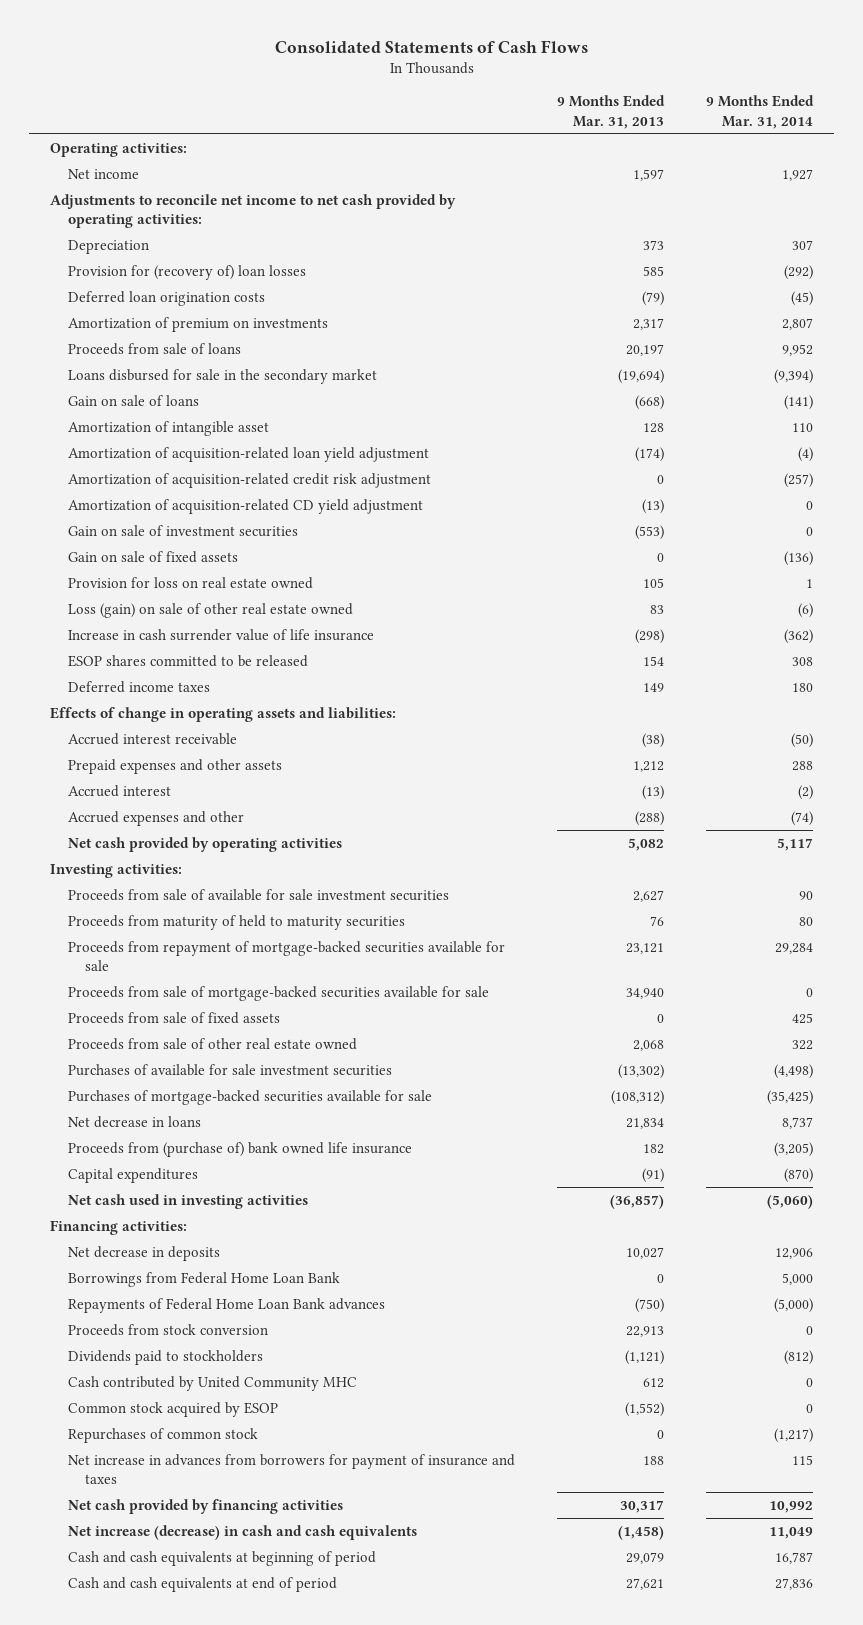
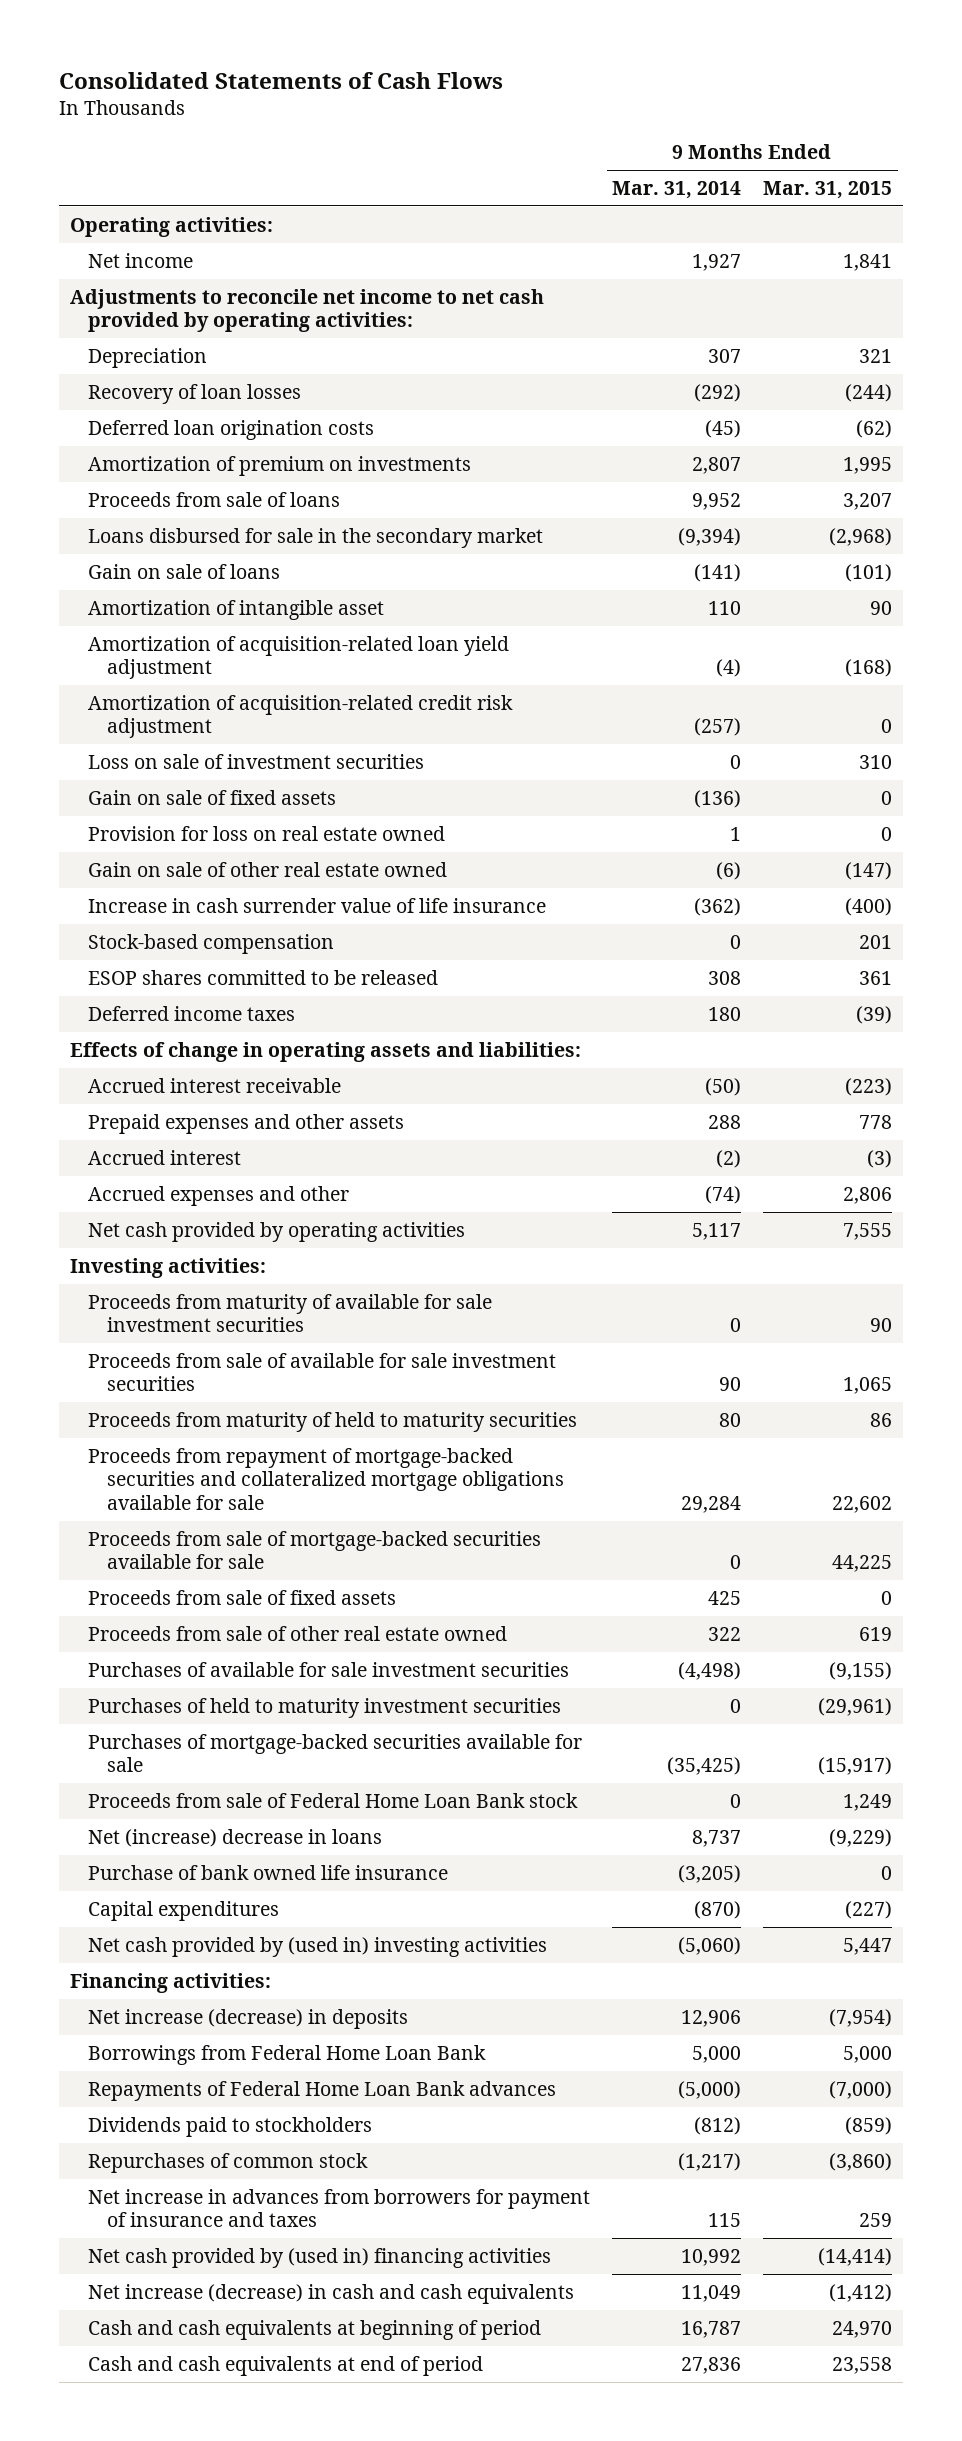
- | 9 Months Ended Mar. 31, 2013 | 9 Months Ended Mar. 31, 2014
+ | 9 Months Ended Mar. 31, 2014 | 9 Months Ended Mar. 31, 2015
- Provision for (recovery of) loan losses | 585 | (292)
+ Recovery of loan losses | (292) | (244)
- Amortization of acquisition-related CD yield adjustment | (13) | 0
- Gain on sale of investment securities | (553) | 0
+ Loss on sale of investment securities | 0 | 310
- Loss (gain) on sale of other real estate owned | 83 | (6)
+ Gain on sale of other real estate owned | (6) | (147)
+ Stock-based compensation | 0 | 201
+ Proceeds from maturity of available for sale investment securities | 0 | 90
- Proceeds from repayment of mortgage-backed securities available for sale | 23,121 | 29,284
+ Proceeds from repayment of mortgage-backed securities and collateralized mortgage obligations available for sale | 29,284 | 22,602
+ Purchases of held to maturity investment securities | 0 | (29,961)
- Net decrease in loans | 21,834 | 8,737
- Proceeds from (purchase of) bank owned life insurance | 182 | (3,205)
+ Proceeds from sale of Federal Home Loan Bank stock | 0 | 1,249
+ Net (increase) decrease in loans | 8,737 | (9,229)
+ Purchase of bank owned life insurance | (3,205) | 0
- Net cash used in investing activities | (36,857) | (5,060)
+ Net cash provided by (used in) investing activities | (5,060) | 5,447
- Net decrease in deposits | 10,027 | 12,906
+ Net increase (decrease) in deposits | 12,906 | (7,954)
- Proceeds from stock conversion | 22,913 | 0
- Cash contributed by United Community MHC | 612 | 0
- Common stock acquired by ESOP | (1,552) | 0
- Net cash provided by financing activities | 30,317 | 10,992
+ Net cash provided by (used in) financing activities | 10,992 | (14,414)

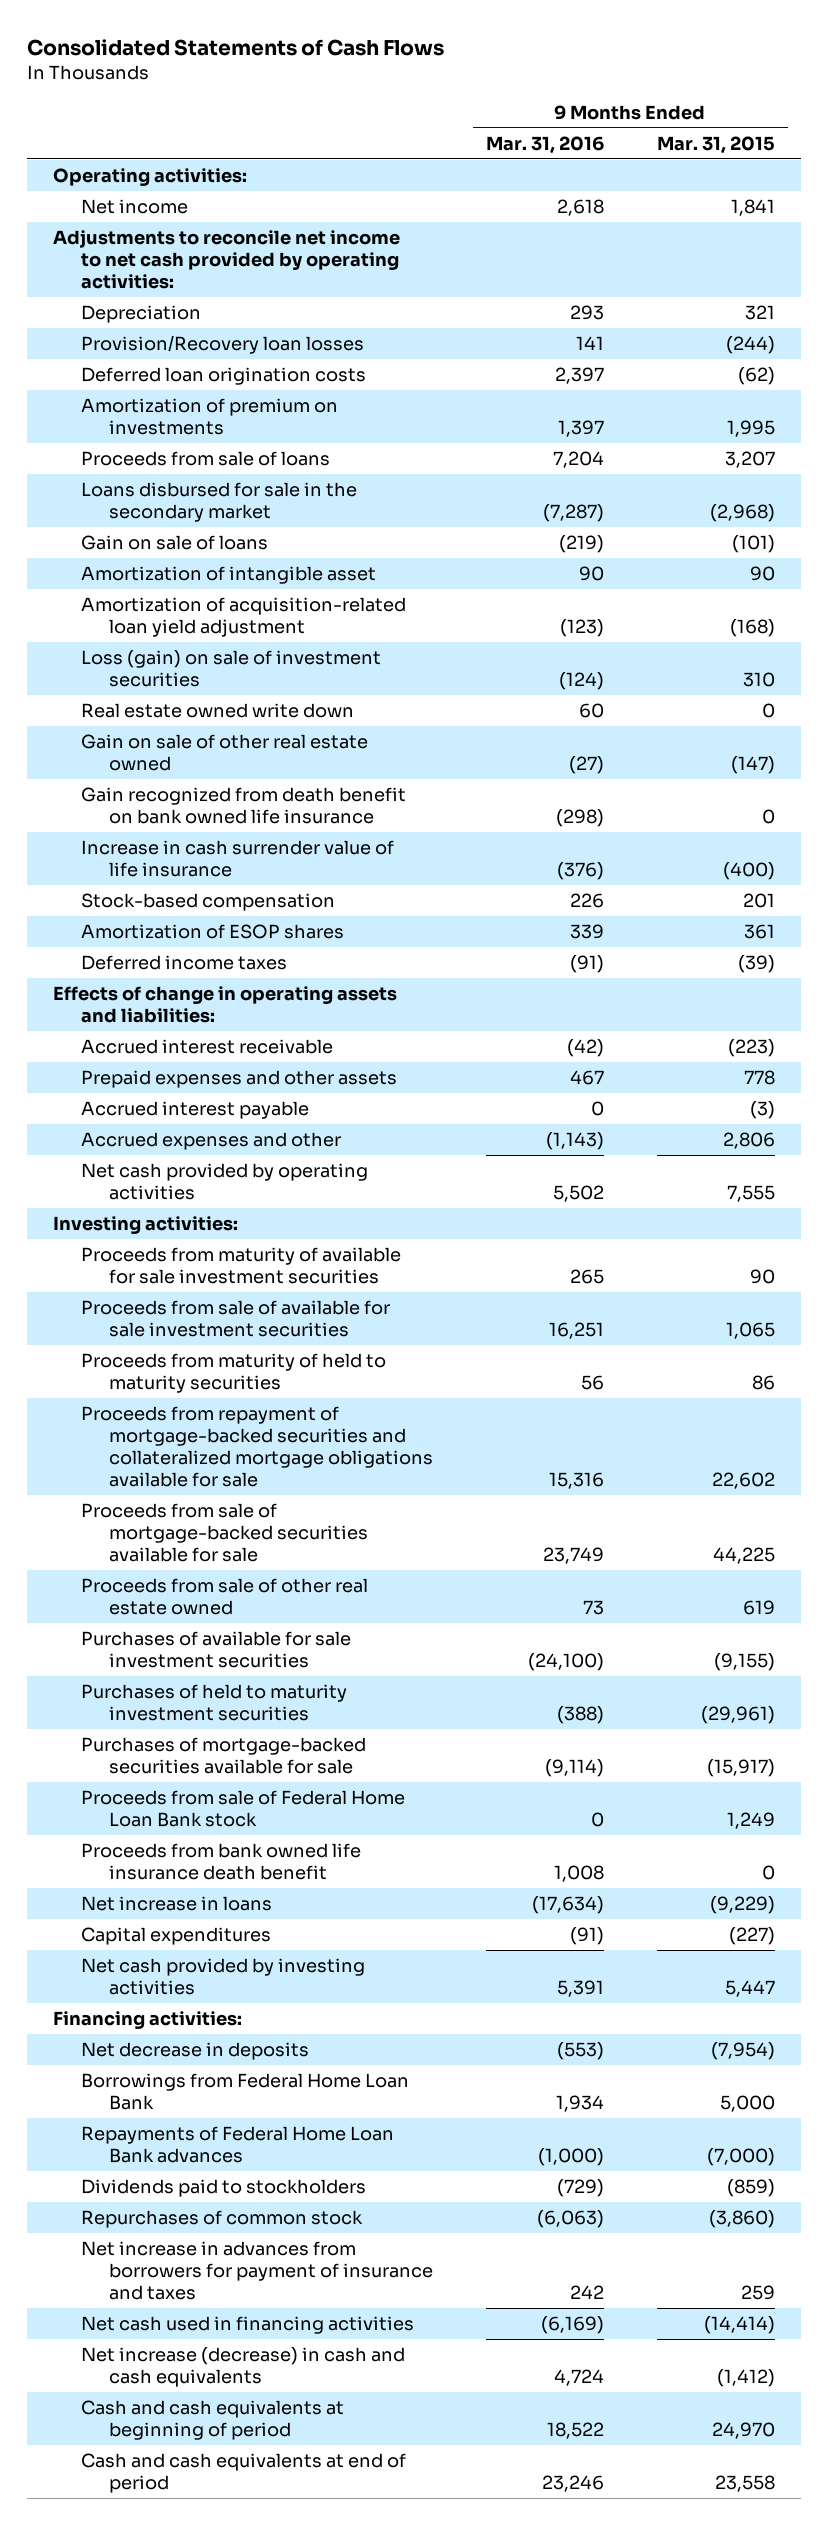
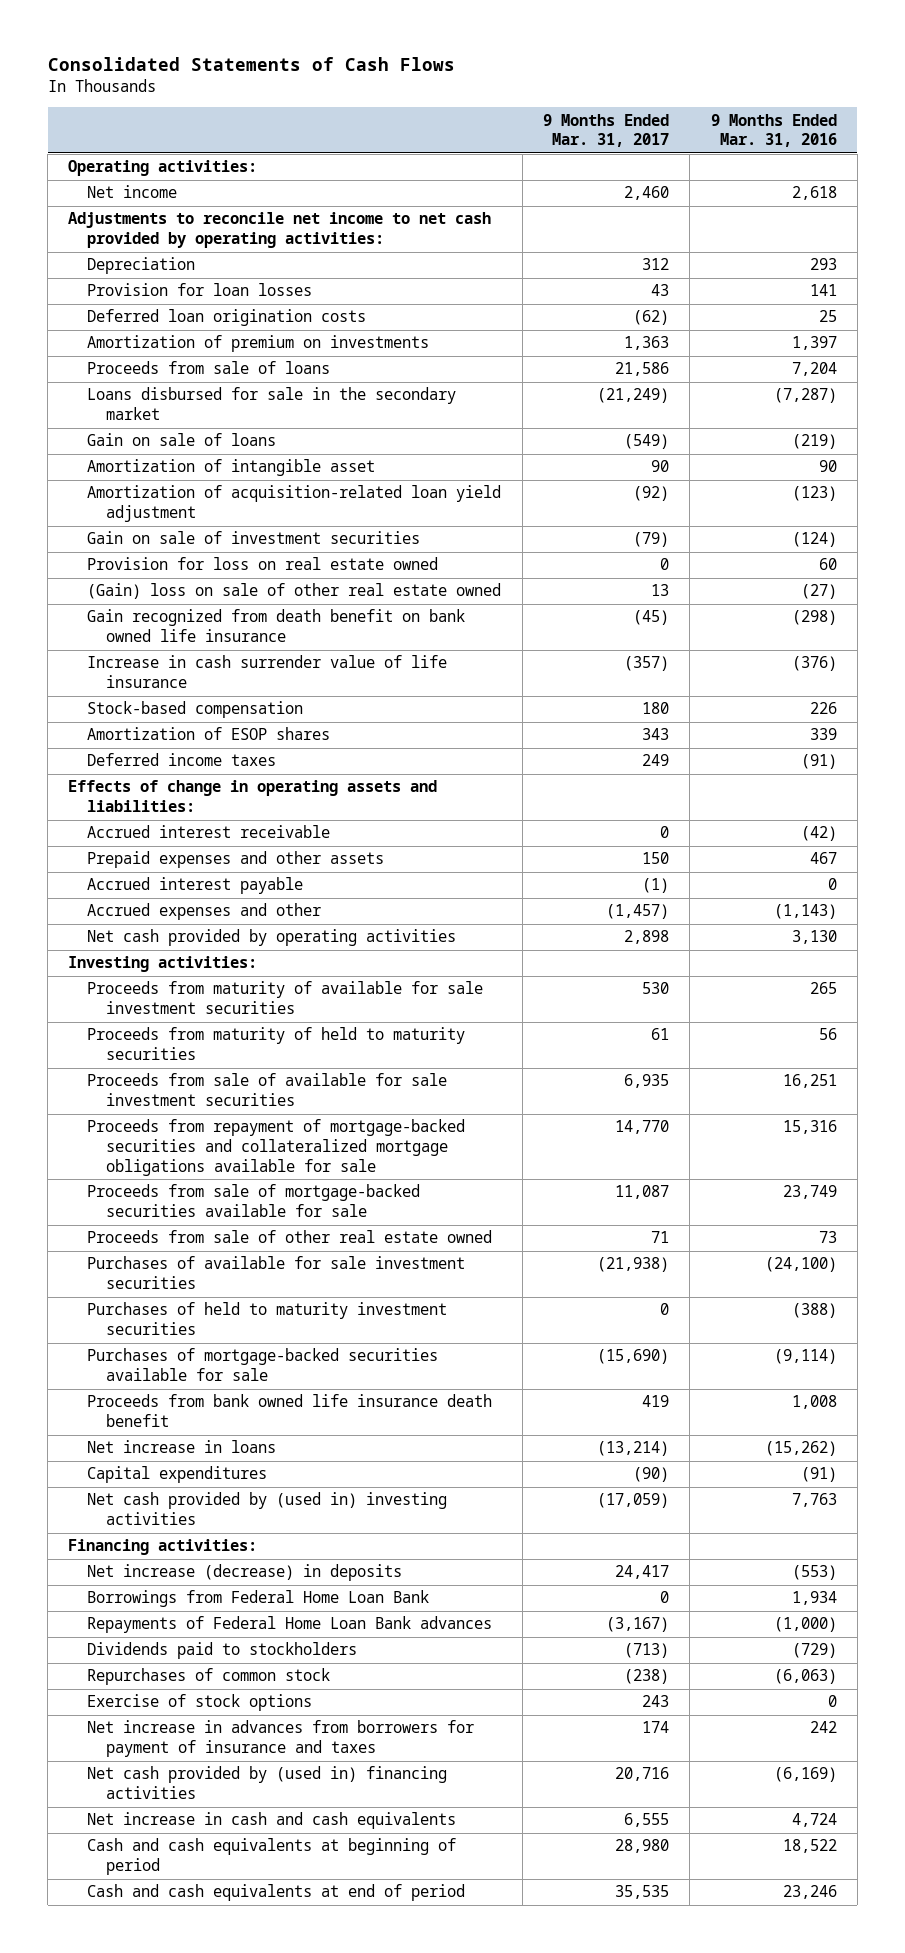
- | 9 Months Ended Mar. 31, 2016 | 9 Months Ended Mar. 31, 2015
+ | 9 Months Ended Mar. 31, 2017 | 9 Months Ended Mar. 31, 2016
- Provision/Recovery loan losses | 141 | (244)
- Deferred loan origination costs | 2,397 | (62)
+ Provision for loan losses | 43 | 141
+ Deferred loan origination costs | (62) | 25
- Loss (gain) on sale of investment securities | (124) | 310
- Real estate owned write down | 60 | 0
- Gain on sale of other real estate owned | (27) | (147)
+ Gain on sale of investment securities | (79) | (124)
+ Provision for loss on real estate owned | 0 | 60
+ (Gain) loss on sale of other real estate owned | 13 | (27)
- Net cash provided by operating activities | 5,502 | 7,555
+ Net cash provided by operating activities | 2,898 | 3,130
moved down: Proceeds from sale of available for sale investment securities | 6,935 | 16,251
- Proceeds from sale of Federal Home Loan Bank stock | 0 | 1,249
- Net increase in loans | (17,634) | (9,229)
+ Net increase in loans | (13,214) | (15,262)
- Net cash provided by investing activities | 5,391 | 5,447
+ Net cash provided by (used in) investing activities | (17,059) | 7,763
- Net decrease in deposits | (553) | (7,954)
+ Net increase (decrease) in deposits | 24,417 | (553)
+ Exercise of stock options | 243 | 0
- Net cash used in financing activities | (6,169) | (14,414)
- Net increase (decrease) in cash and cash equivalents | 4,724 | (1,412)
+ Net cash provided by (used in) financing activities | 20,716 | (6,169)
+ Net increase in cash and cash equivalents | 6,555 | 4,724

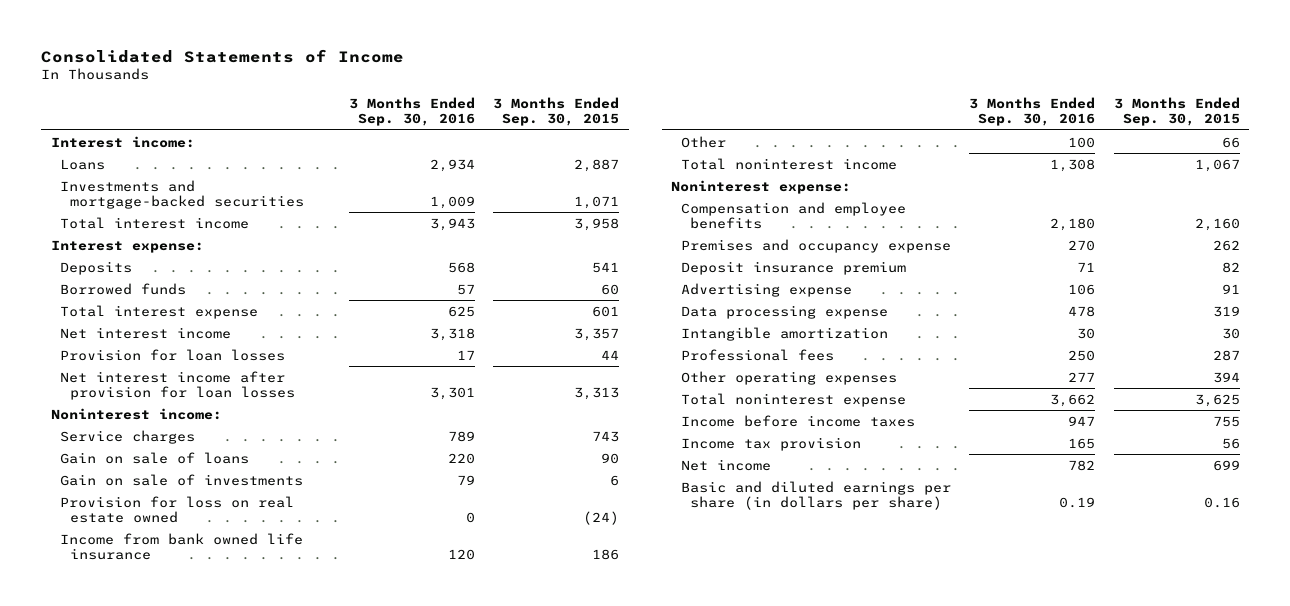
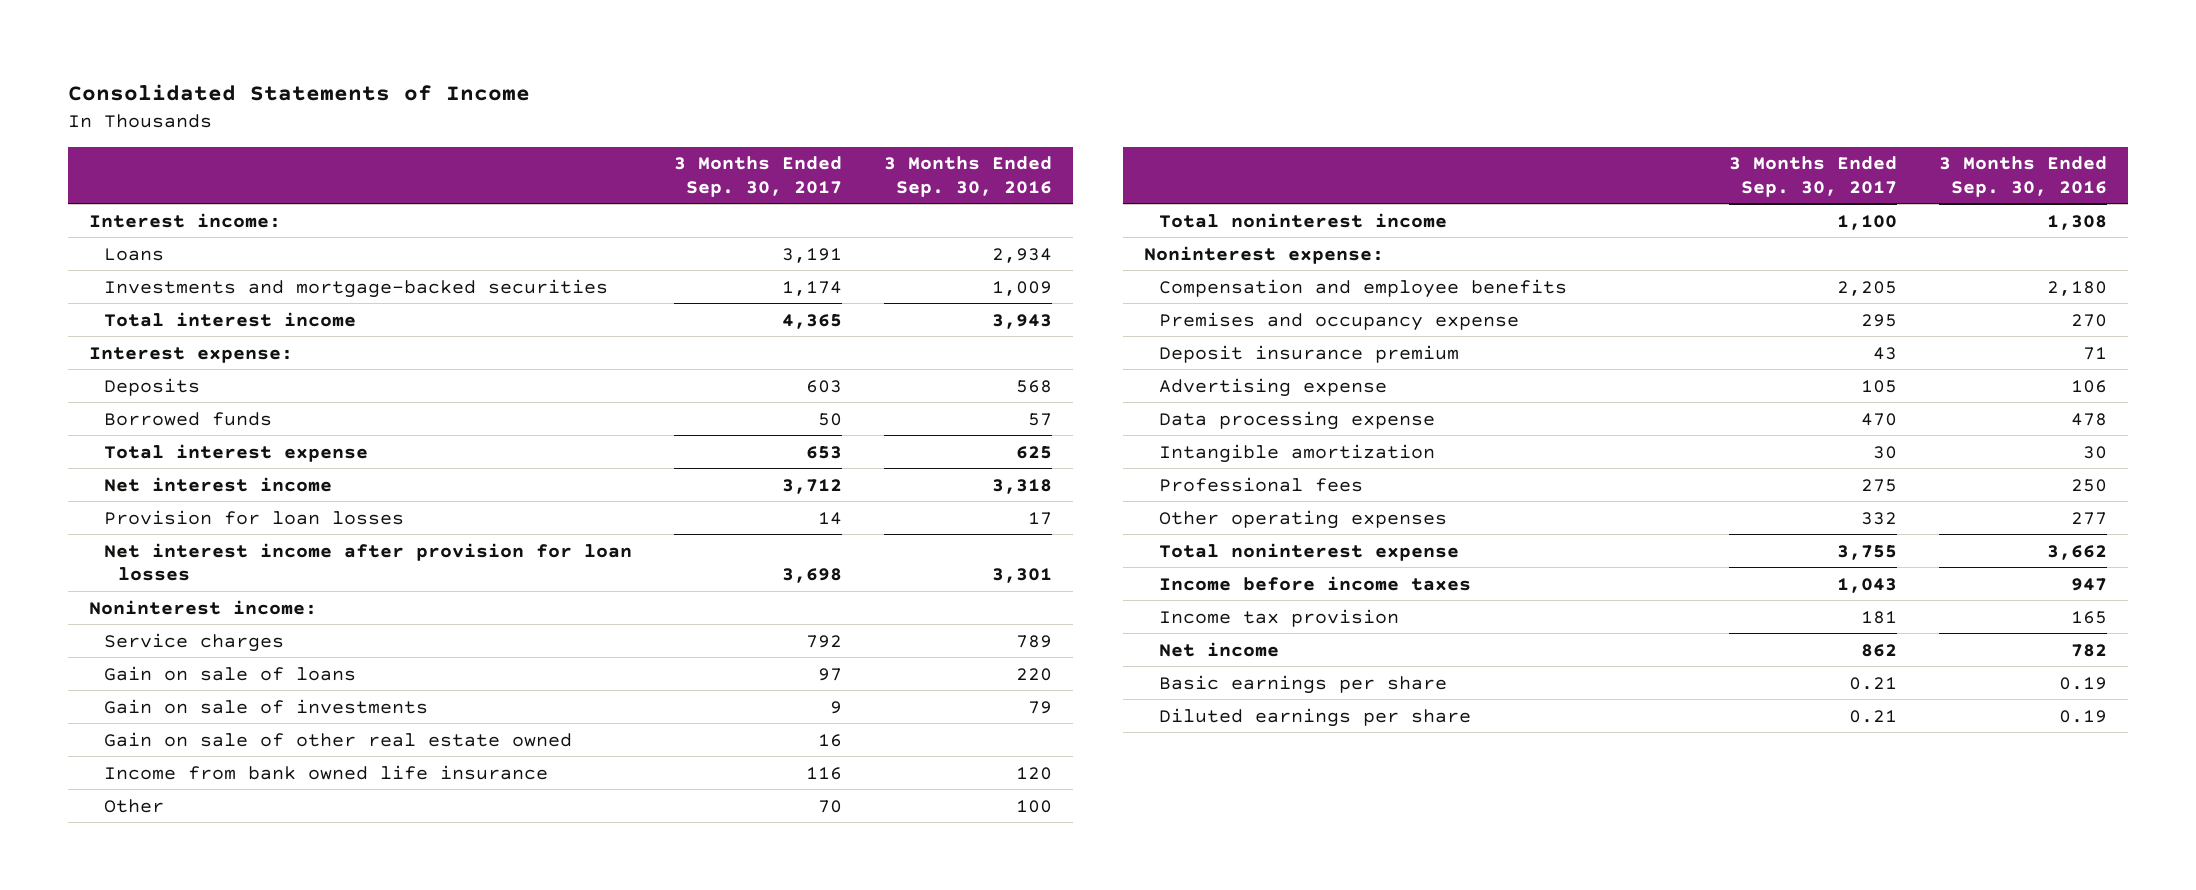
- | 3 Months Ended Sep. 30, 2016 | 3 Months Ended Sep. 30, 2015
+ | 3 Months Ended Sep. 30, 2017 | 3 Months Ended Sep. 30, 2016
- Provision for loss on real estate owned | 0 | (24)
+ Gain on sale of other real estate owned | 16 |
- Basic and diluted earnings per share (in dollars per share) | 0.19 | 0.16
+ Basic earnings per share | 0.21 | 0.19
+ Diluted earnings per share | 0.21 | 0.19

